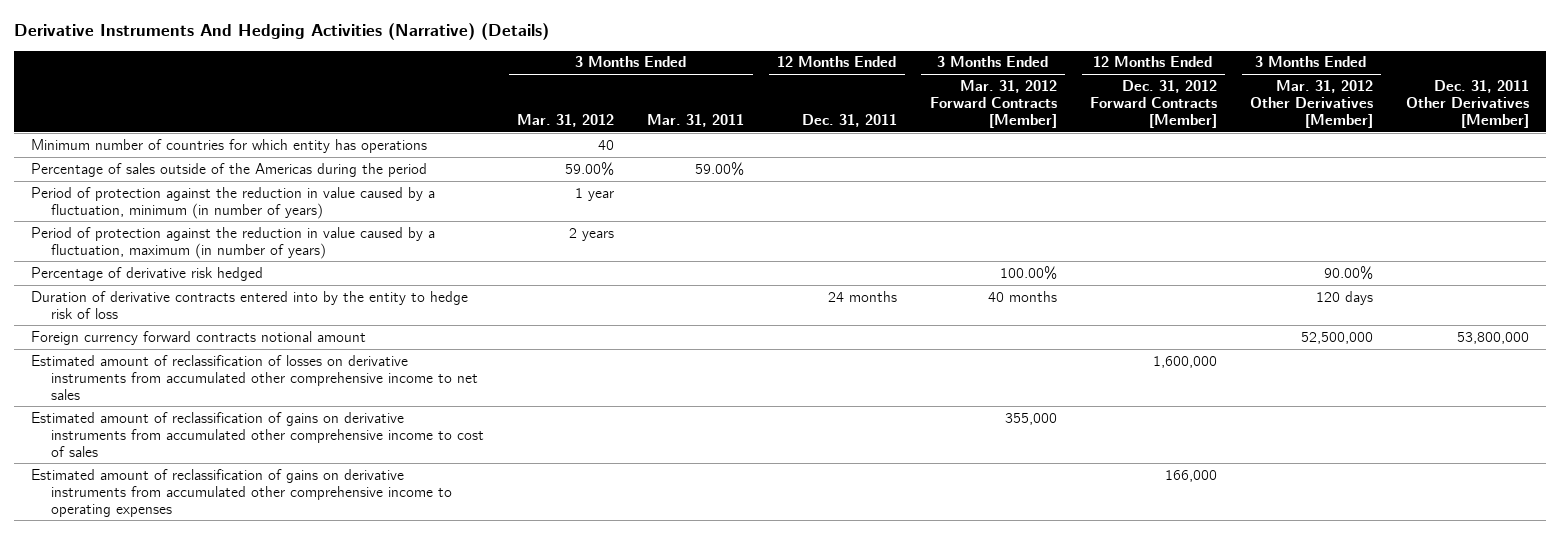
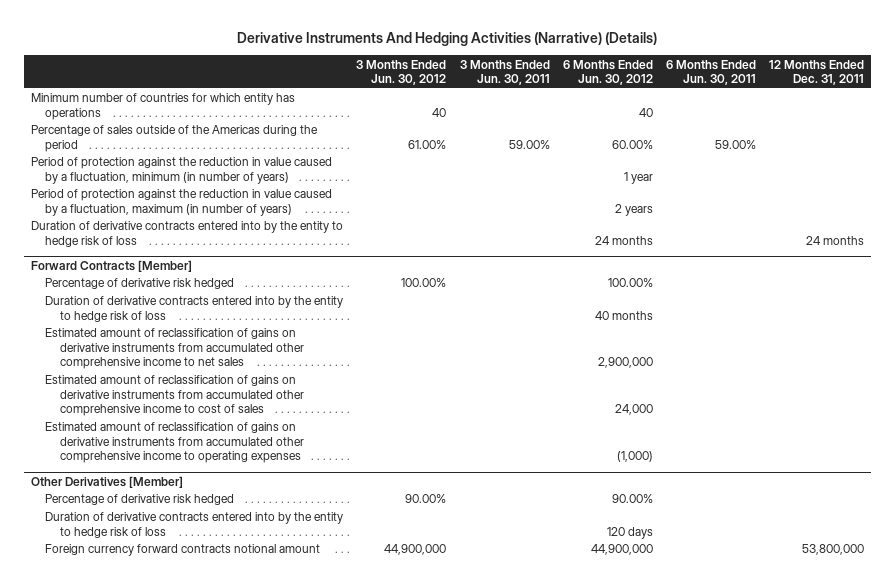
- | 3 Months Ended Mar. 31, 2012 | 3 Months Ended Mar. 31, 2011 | 12 Months Ended Dec. 31, 2011 | 3 Months Ended Mar. 31, 2012 Forward Contracts [Member] | 12 Months Ended Dec. 31, 2012 Forward Contracts [Member] | 3 Months Ended Mar. 31, 2012 Other Derivatives [Member] | Dec. 31, 2011 Other Derivatives [Member]
+ | 3 Months Ended Jun. 30, 2012 | 3 Months Ended Jun. 30, 2011 | 6 Months Ended Jun. 30, 2012 | 6 Months Ended Jun. 30, 2011 | 12 Months Ended Dec. 31, 2011
- Percentage of derivative risk hedged | | | | 100.00% | | 90.00% |
- Foreign currency forward contracts notional amount | | | | | | 52,500,000 | 53,800,000
- Estimated amount of reclassification of losses on derivative instruments from accumulated other comprehensive income to net sales | | | | | 1,600,000 | |
- Estimated amount of reclassification of gains on derivative instruments from accumulated other comprehensive income to cost of sales | | | | 355,000 | | |
- Estimated amount of reclassification of gains on derivative instruments from accumulated other comprehensive income to operating expenses | | | | | 166,000 | |
+ Forward Contracts [Member]
+ Percentage of derivative risk hedged | 100.00% | | 100.00% | |
+ Duration of derivative contracts entered into by the entity to hedge risk of loss | | | 40 months | |
+ Estimated amount of reclassification of gains on derivative instruments from accumulated other comprehensive income to net sales | | | 2,900,000 | |
+ Estimated amount of reclassification of gains on derivative instruments from accumulated other comprehensive income to cost of sales | | | 24,000 | |
+ Estimated amount of reclassification of gains on derivative instruments from accumulated other comprehensive income to operating expenses | | | (1,000) | |
+ Other Derivatives [Member]
+ Percentage of derivative risk hedged | 90.00% | | 90.00% | |
+ Duration of derivative contracts entered into by the entity to hedge risk of loss | | | 120 days | |
+ Foreign currency forward contracts notional amount | 44,900,000 | | 44,900,000 | | 53,800,000

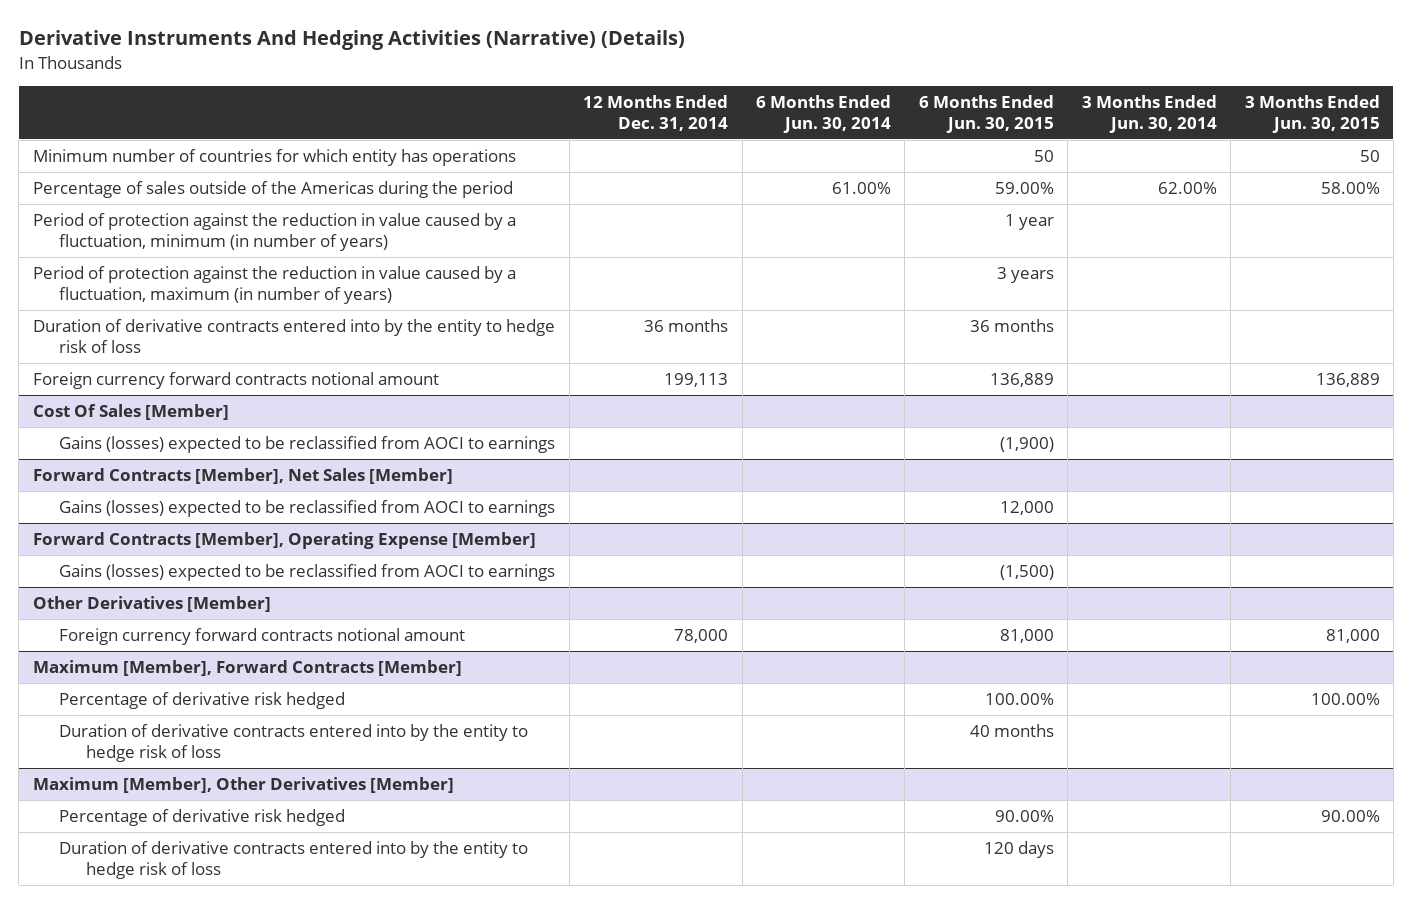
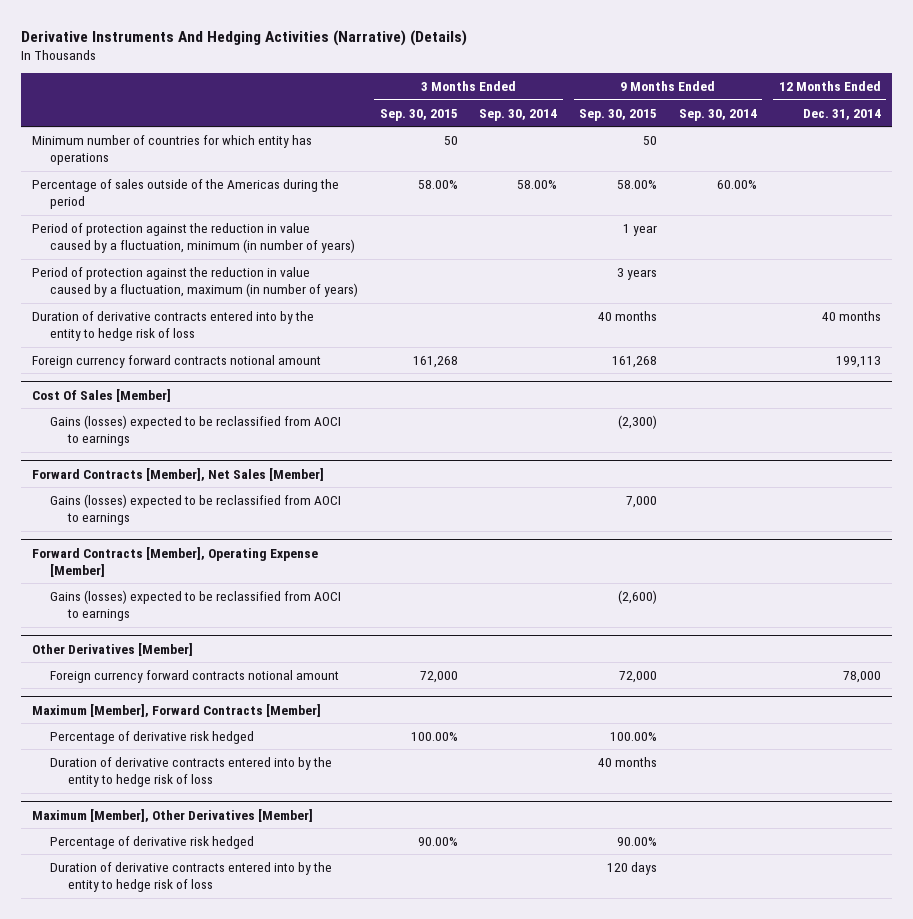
- | 12 Months Ended Dec. 31, 2014 | 6 Months Ended Jun. 30, 2014 | 6 Months Ended Jun. 30, 2015 | 3 Months Ended Jun. 30, 2014 | 3 Months Ended Jun. 30, 2015
+ | 3 Months Ended Sep. 30, 2015 | 3 Months Ended Sep. 30, 2014 | 9 Months Ended Sep. 30, 2015 | 9 Months Ended Sep. 30, 2014 | 12 Months Ended Dec. 31, 2014
- Duration of derivative contracts entered into by the entity to hedge risk of loss | 36 months | | 36 months | |
+ Duration of derivative contracts entered into by the entity to hedge risk of loss | | | 40 months | | 40 months

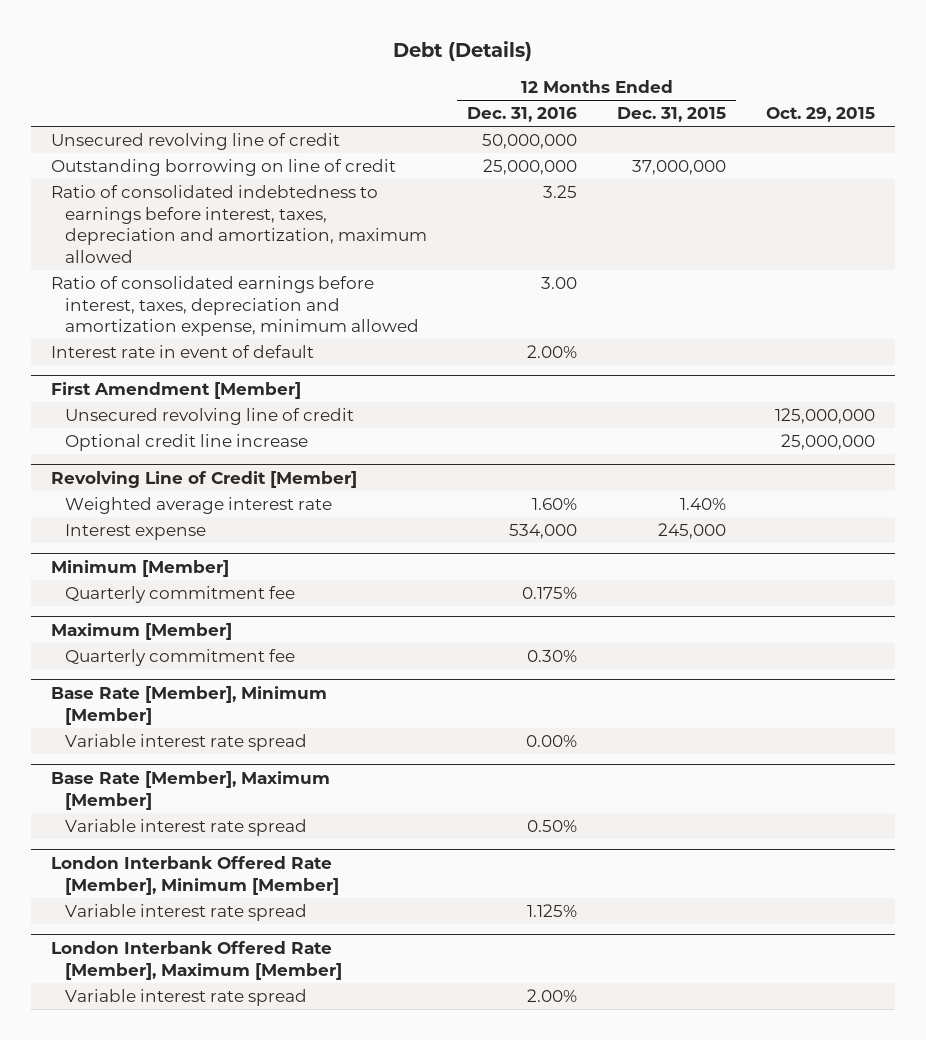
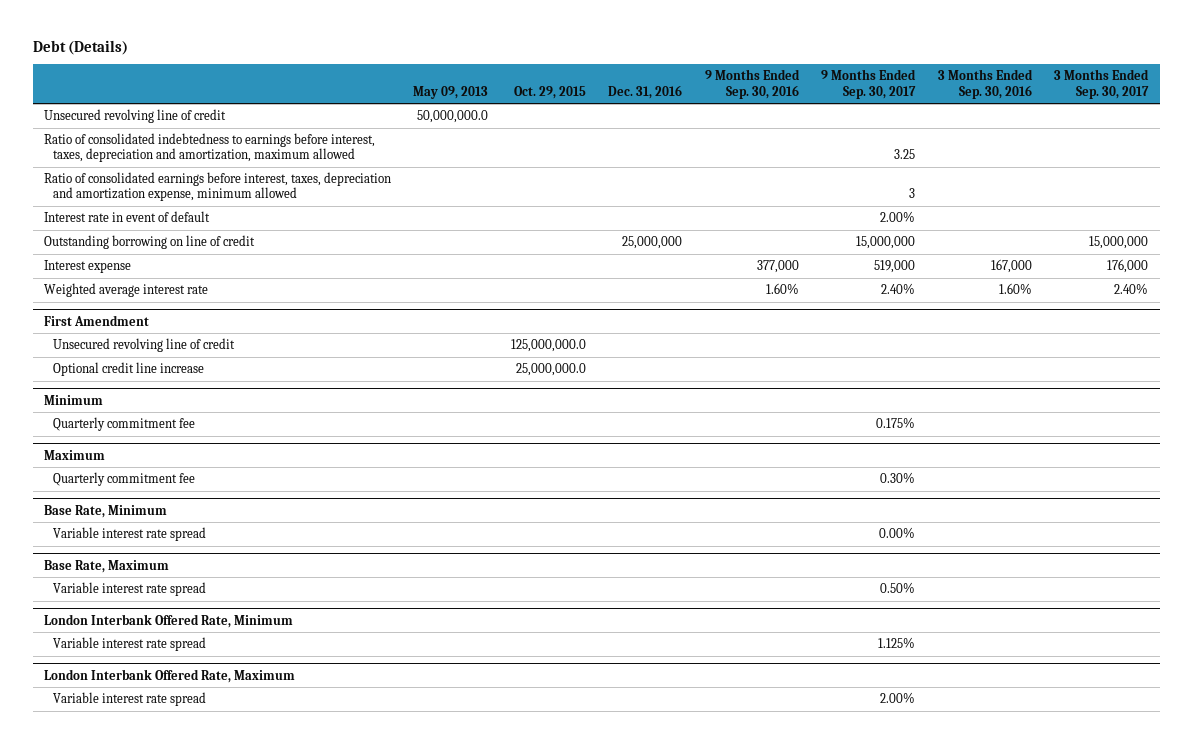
- | 12 Months Ended Dec. 31, 2016 | 12 Months Ended Dec. 31, 2015 | Oct. 29, 2015
+ | May 09, 2013 | Oct. 29, 2015 | Dec. 31, 2016 | 9 Months Ended Sep. 30, 2016 | 9 Months Ended Sep. 30, 2017 | 3 Months Ended Sep. 30, 2016 | 3 Months Ended Sep. 30, 2017
- First Amendment [Member]
- Unsecured revolving line of credit | | | 125,000,000
- Optional credit line increase | | | 25,000,000
- Revolving Line of Credit [Member]
- Weighted average interest rate | 1.60% | 1.40% |
- Interest expense | 534,000 | 245,000 |
- Minimum [Member]
moved down: Outstanding borrowing on line of credit | | | 25,000,000 | | 15,000,000 | | 15,000,000
+ Interest expense | | | | 377,000 | 519,000 | 167,000 | 176,000
+ Weighted average interest rate | | | | 1.60% | 2.40% | 1.60% | 2.40%
+ First Amendment
+ Unsecured revolving line of credit | | 125,000,000.0 | | | | |
+ Optional credit line increase | | 25,000,000.0 | | | | |
+ Minimum
- Maximum [Member]
+ Maximum
- Base Rate [Member], Minimum [Member]
+ Base Rate, Minimum
- Base Rate [Member], Maximum [Member]
+ Base Rate, Maximum
- London Interbank Offered Rate [Member], Minimum [Member]
+ London Interbank Offered Rate, Minimum
- London Interbank Offered Rate [Member], Maximum [Member]
+ London Interbank Offered Rate, Maximum

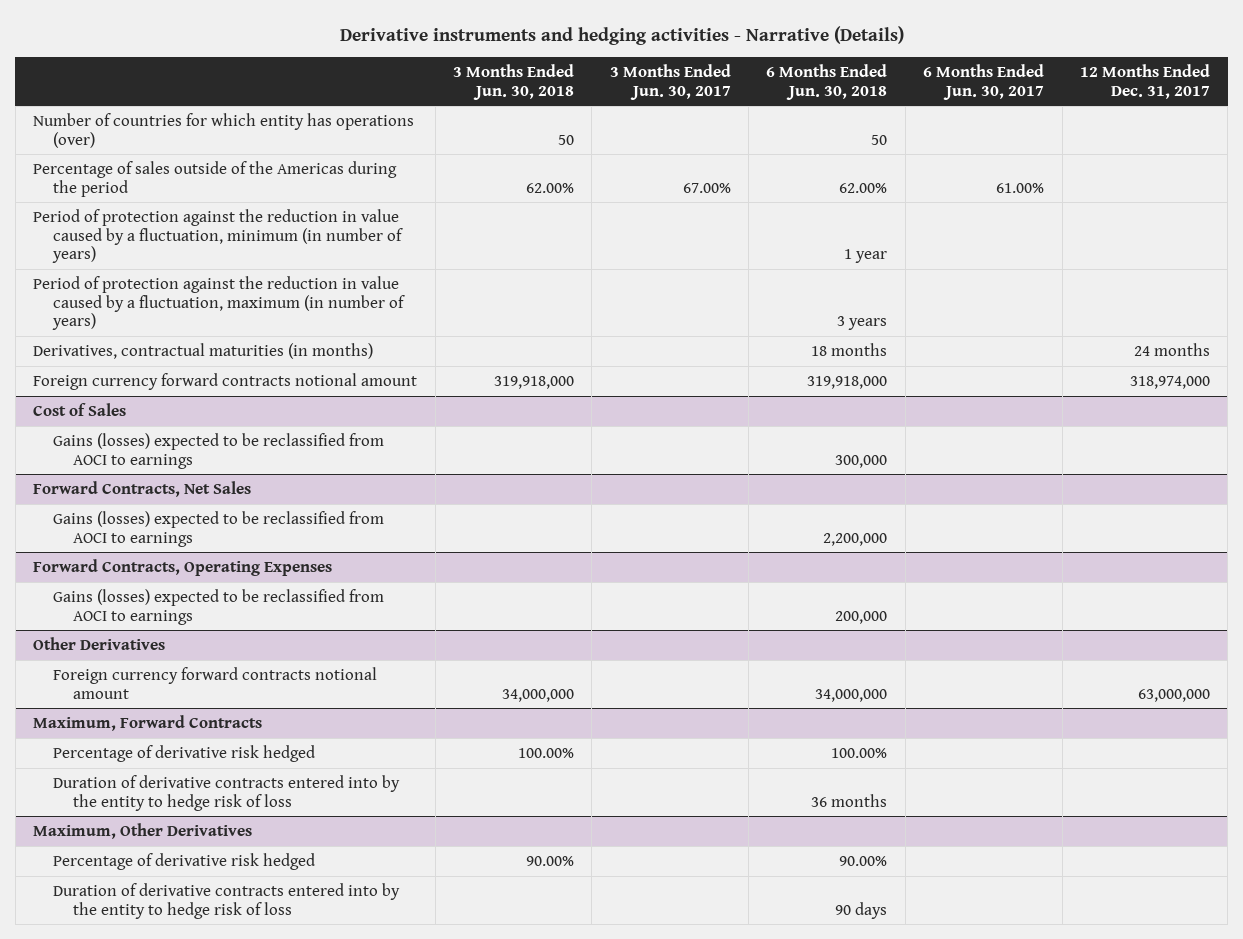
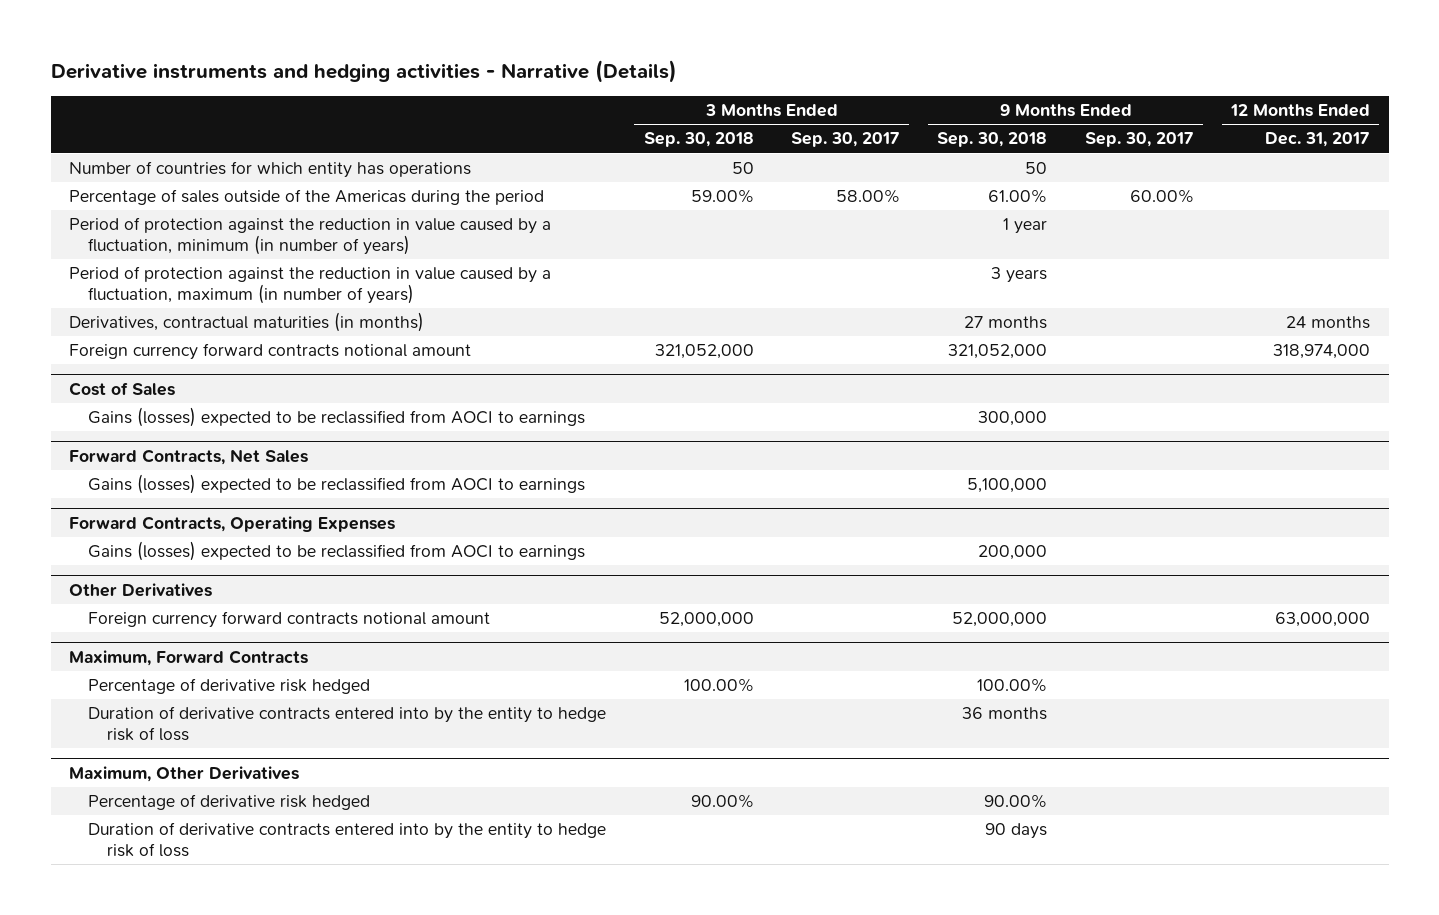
- | 3 Months Ended Jun. 30, 2018 | 3 Months Ended Jun. 30, 2017 | 6 Months Ended Jun. 30, 2018 | 6 Months Ended Jun. 30, 2017 | 12 Months Ended Dec. 31, 2017
+ | 3 Months Ended Sep. 30, 2018 | 3 Months Ended Sep. 30, 2017 | 9 Months Ended Sep. 30, 2018 | 9 Months Ended Sep. 30, 2017 | 12 Months Ended Dec. 31, 2017
- Number of countries for which entity has operations (over) | 50 | | 50 | |
+ Number of countries for which entity has operations | 50 | | 50 | |

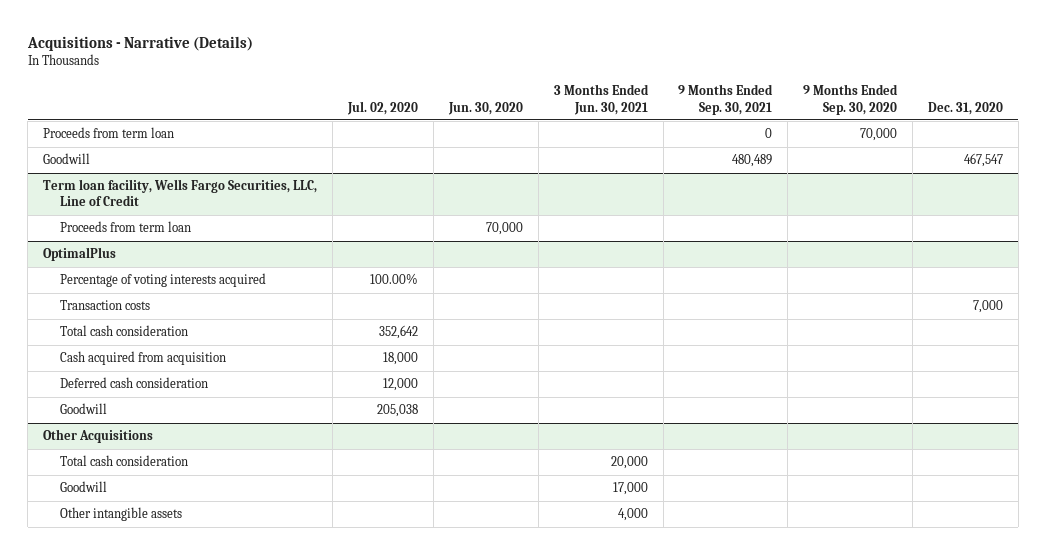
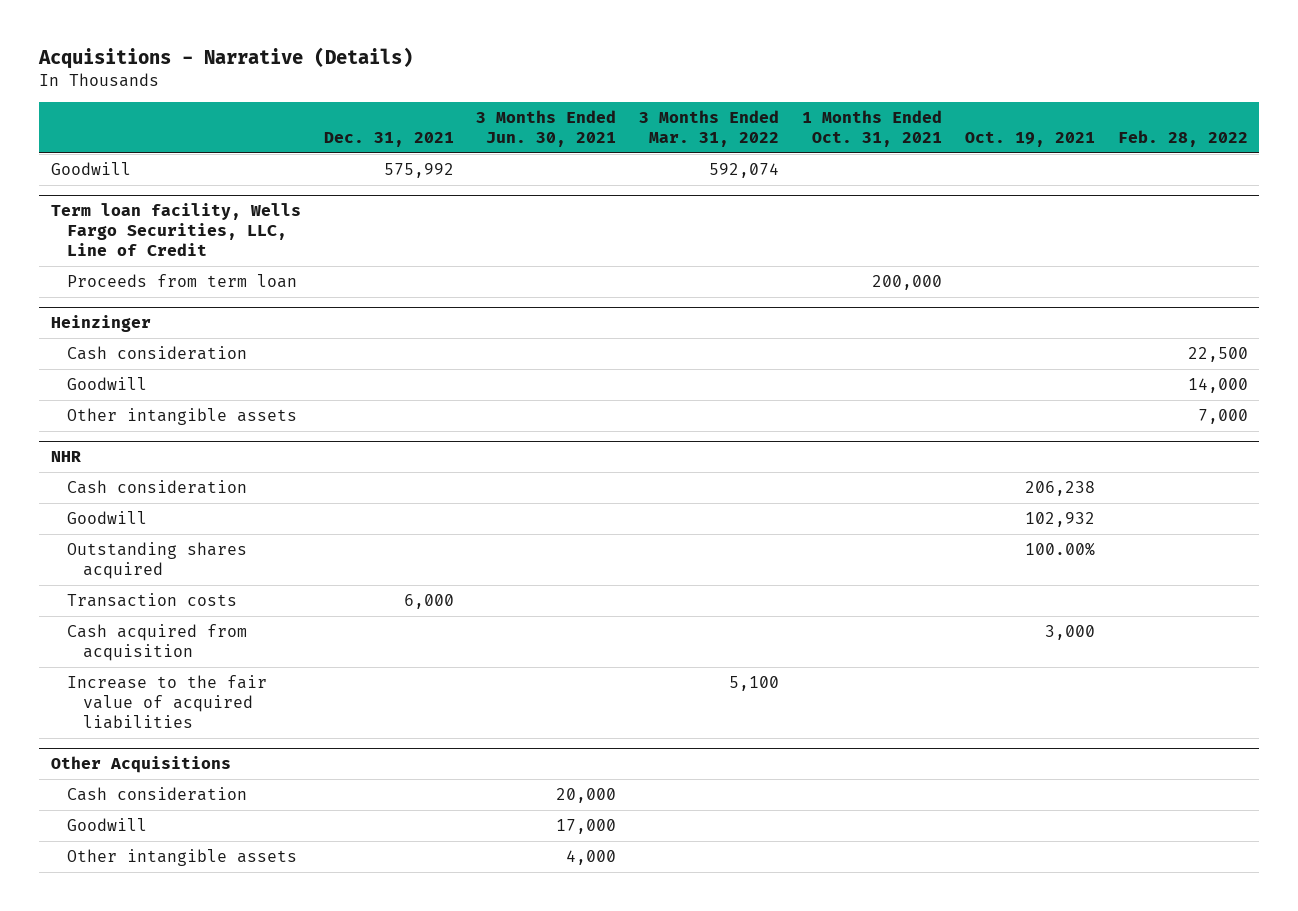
- | Jul. 02, 2020 | Jun. 30, 2020 | 3 Months Ended Jun. 30, 2021 | 9 Months Ended Sep. 30, 2021 | 9 Months Ended Sep. 30, 2020 | Dec. 31, 2020
+ | Dec. 31, 2021 | 3 Months Ended Jun. 30, 2021 | 3 Months Ended Mar. 31, 2022 | 1 Months Ended Oct. 31, 2021 | Oct. 19, 2021 | Feb. 28, 2022
- Proceeds from term loan | | | | 0 | 70,000 |
- OptimalPlus
- Percentage of voting interests acquired | 100.00% | | | | |
- Transaction costs | | | | | | 7,000
- Total cash consideration | 352,642 | | | | |
- Cash acquired from acquisition | 18,000 | | | | |
- Deferred cash consideration | 12,000 | | | | |
- Goodwill | 205,038 | | | | |
+ Heinzinger
+ Cash consideration | | | | | | 22,500
+ Goodwill | | | | | | 14,000
+ Other intangible assets | | | | | | 7,000
+ NHR
+ Cash consideration | | | | | 206,238 |
+ Goodwill | | | | | 102,932 |
+ Outstanding shares acquired | | | | | 100.00% |
+ Transaction costs | 6,000 | | | | |
+ Cash acquired from acquisition | | | | | 3,000 |
+ Increase to the fair value of acquired liabilities | | | 5,100 | | |
@ Other Acquisitions
- Total cash consideration | | | 20,000 | | |
+ Cash consideration | | 20,000 | | | |

